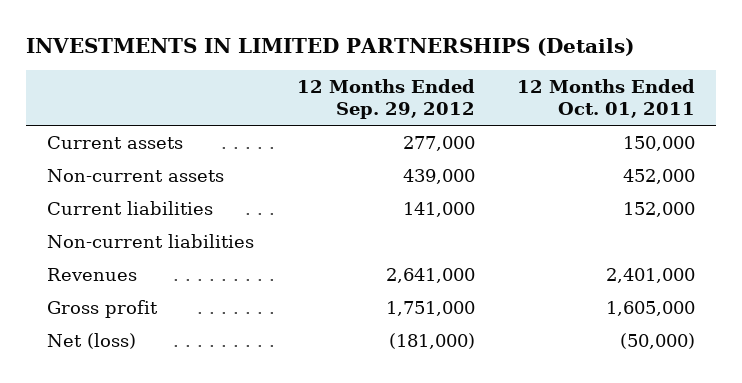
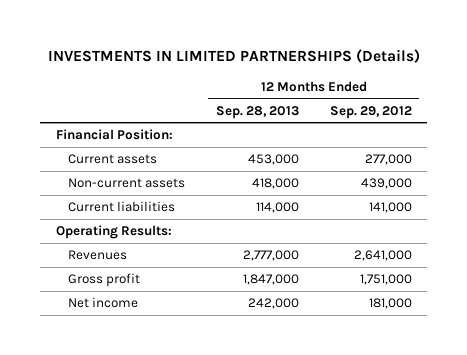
- | 12 Months Ended Sep. 29, 2012 | 12 Months Ended Oct. 01, 2011
+ | 12 Months Ended Sep. 28, 2013 | 12 Months Ended Sep. 29, 2012
+ Financial Position:
- Non-current liabilities
+ Operating Results:
- Net (loss) | (181,000) | (50,000)
+ Net income | 242,000 | 181,000

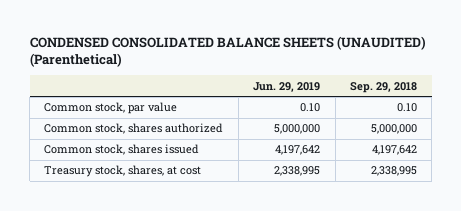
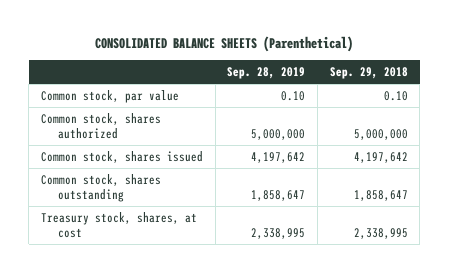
- CONDENSED CONSOLIDATED BALANCE SHEETS (UNAUDITED) (Parenthetical)
+ CONSOLIDATED BALANCE SHEETS (Parenthetical)
- | Jun. 29, 2019 | Sep. 29, 2018
+ | Sep. 28, 2019 | Sep. 29, 2018
+ Common stock, shares outstanding | 1,858,647 | 1,858,647

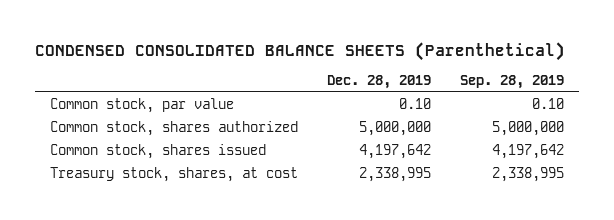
- CONSOLIDATED BALANCE SHEETS (Parenthetical)
+ CONDENSED CONSOLIDATED BALANCE SHEETS (Parenthetical)
- | Sep. 28, 2019 | Sep. 29, 2018
+ | Dec. 28, 2019 | Sep. 28, 2019
- Common stock, shares outstanding | 1,858,647 | 1,858,647

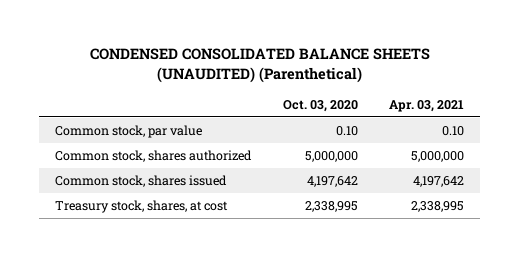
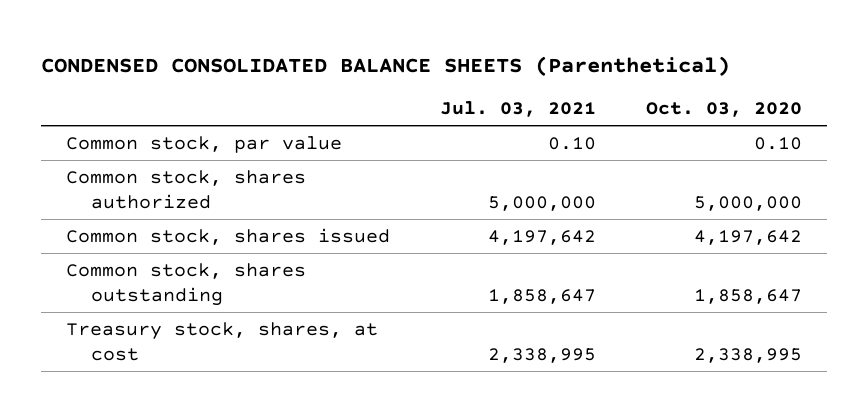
- CONDENSED CONSOLIDATED BALANCE SHEETS (UNAUDITED) (Parenthetical)
+ CONDENSED CONSOLIDATED BALANCE SHEETS (Parenthetical)
- | Oct. 03, 2020 | Apr. 03, 2021
+ | Jul. 03, 2021 | Oct. 03, 2020
+ Common stock, shares outstanding | 1,858,647 | 1,858,647

